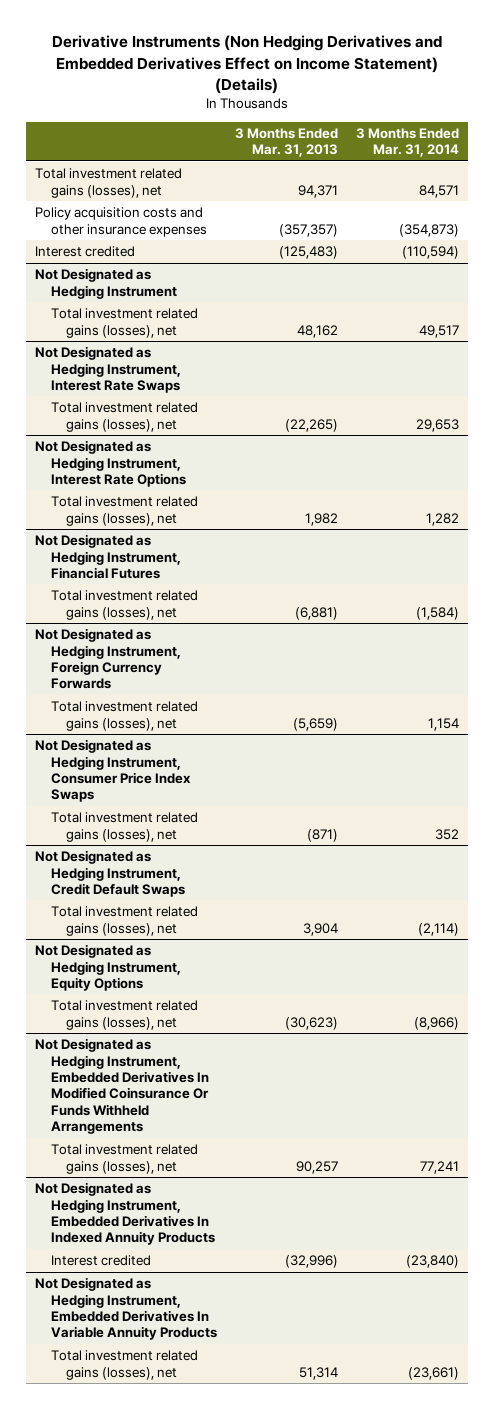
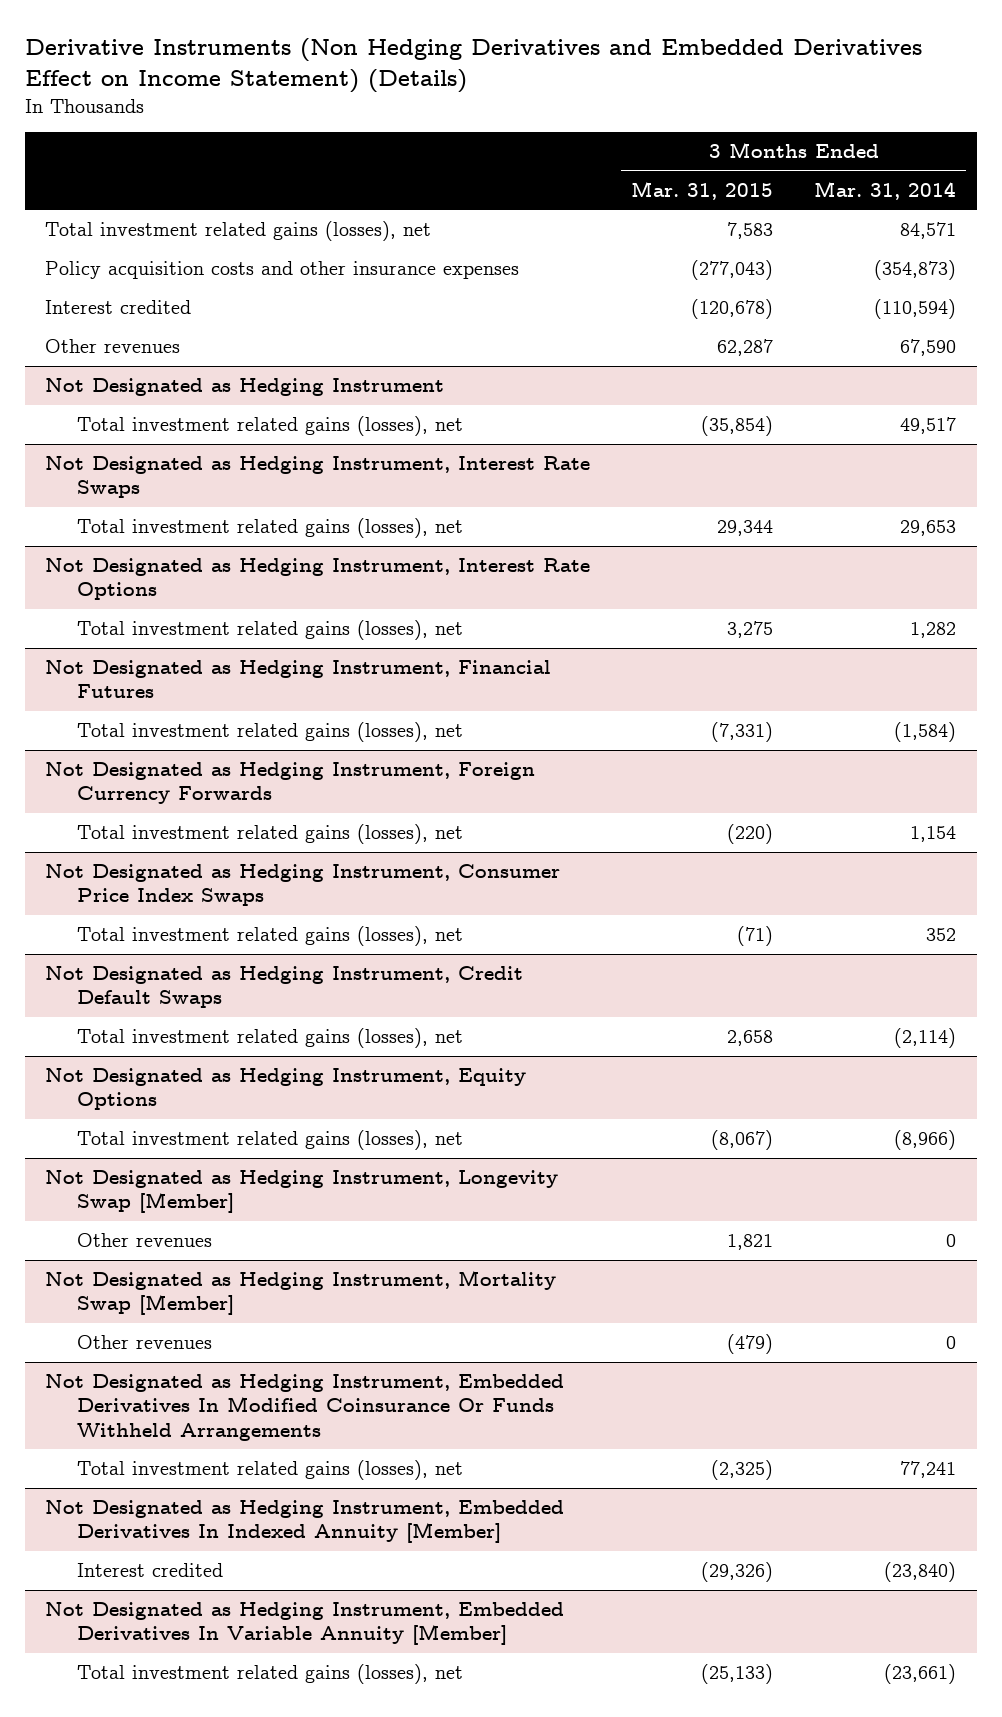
- | 3 Months Ended Mar. 31, 2013 | 3 Months Ended Mar. 31, 2014
+ | 3 Months Ended Mar. 31, 2015 | 3 Months Ended Mar. 31, 2014
+ Other revenues | 62,287 | 67,590
+ Not Designated as Hedging Instrument, Longevity Swap [Member]
+ Other revenues | 1,821 | 0
+ Not Designated as Hedging Instrument, Mortality Swap [Member]
+ Other revenues | (479) | 0
- Not Designated as Hedging Instrument, Embedded Derivatives In Indexed Annuity Products
+ Not Designated as Hedging Instrument, Embedded Derivatives In Indexed Annuity [Member]
- Not Designated as Hedging Instrument, Embedded Derivatives In Variable Annuity Products
+ Not Designated as Hedging Instrument, Embedded Derivatives In Variable Annuity [Member]

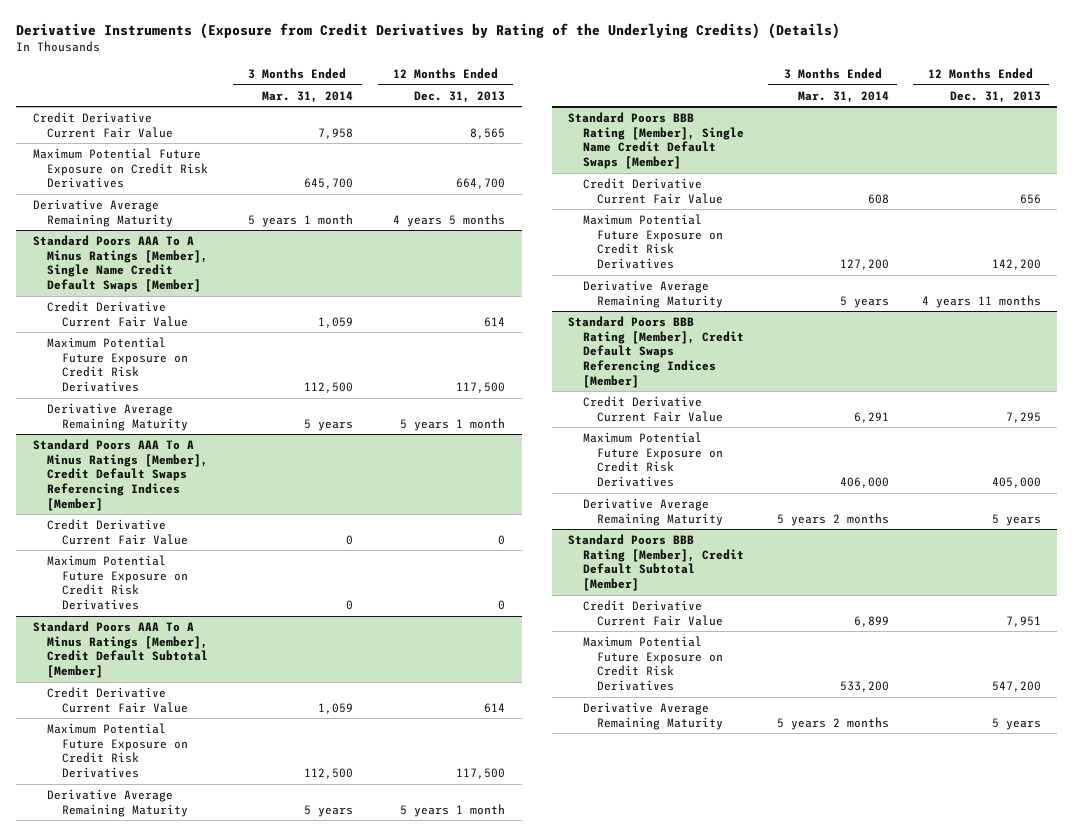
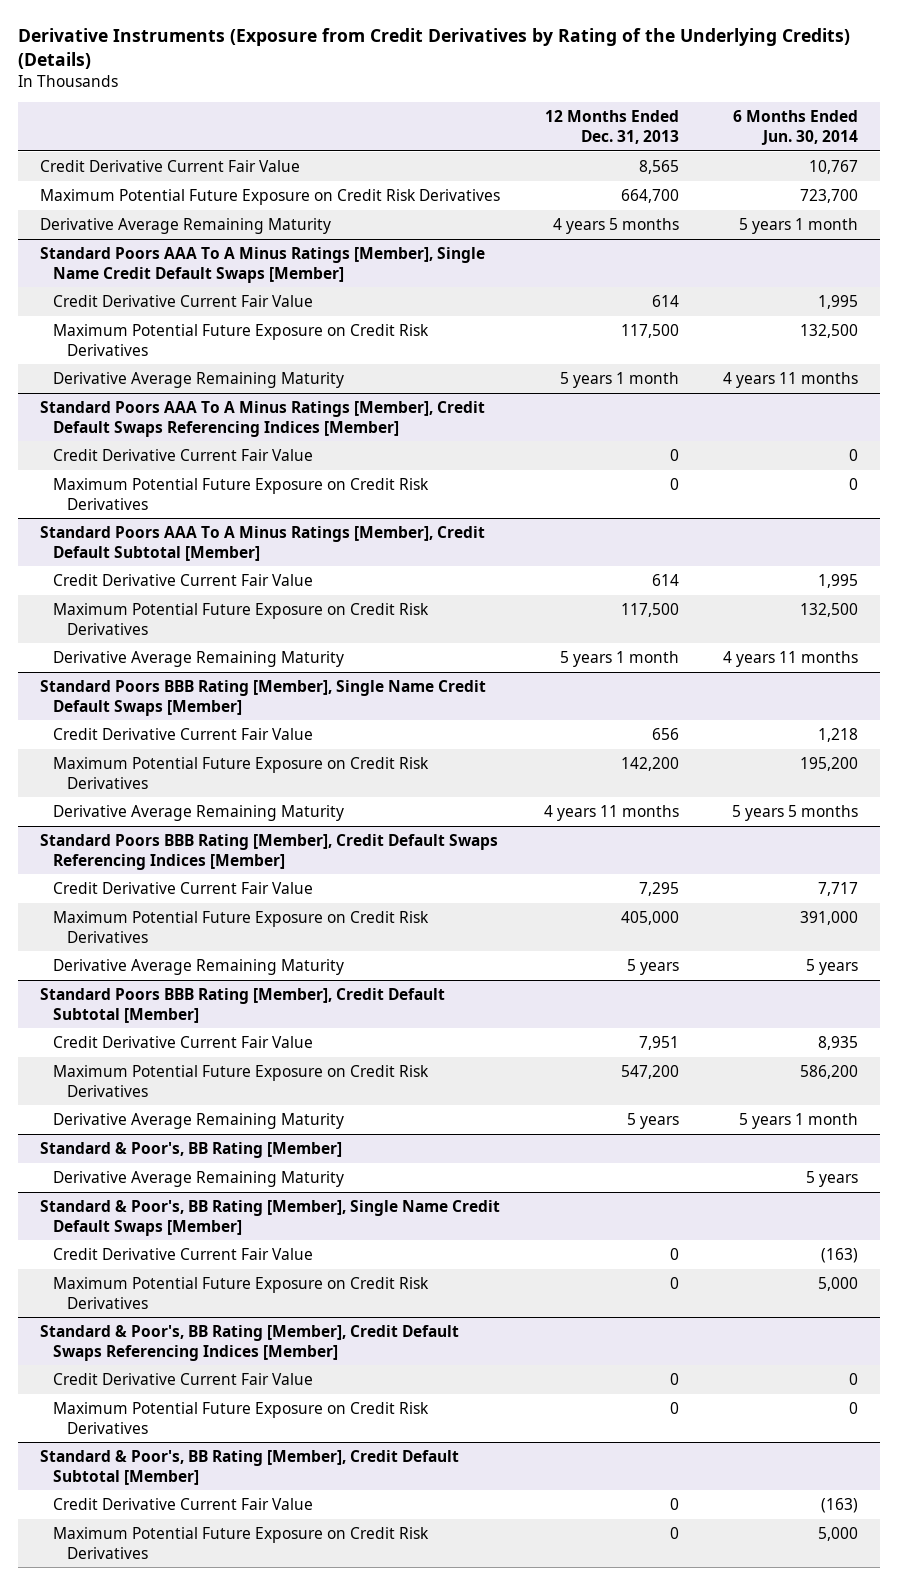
- | 3 Months Ended Mar. 31, 2014 | 12 Months Ended Dec. 31, 2013
+ | 12 Months Ended Dec. 31, 2013 | 6 Months Ended Jun. 30, 2014
+ Standard & Poor's, BB Rating [Member]
+ Derivative Average Remaining Maturity | | 5 years
+ Standard & Poor's, BB Rating [Member], Single Name Credit Default Swaps [Member]
+ Credit Derivative Current Fair Value | 0 | (163)
+ Maximum Potential Future Exposure on Credit Risk Derivatives | 0 | 5,000
+ Standard & Poor's, BB Rating [Member], Credit Default Swaps Referencing Indices [Member]
+ Credit Derivative Current Fair Value | 0 | 0
+ Maximum Potential Future Exposure on Credit Risk Derivatives | 0 | 0
+ Standard & Poor's, BB Rating [Member], Credit Default Subtotal [Member]
+ Credit Derivative Current Fair Value | 0 | (163)
+ Maximum Potential Future Exposure on Credit Risk Derivatives | 0 | 5,000

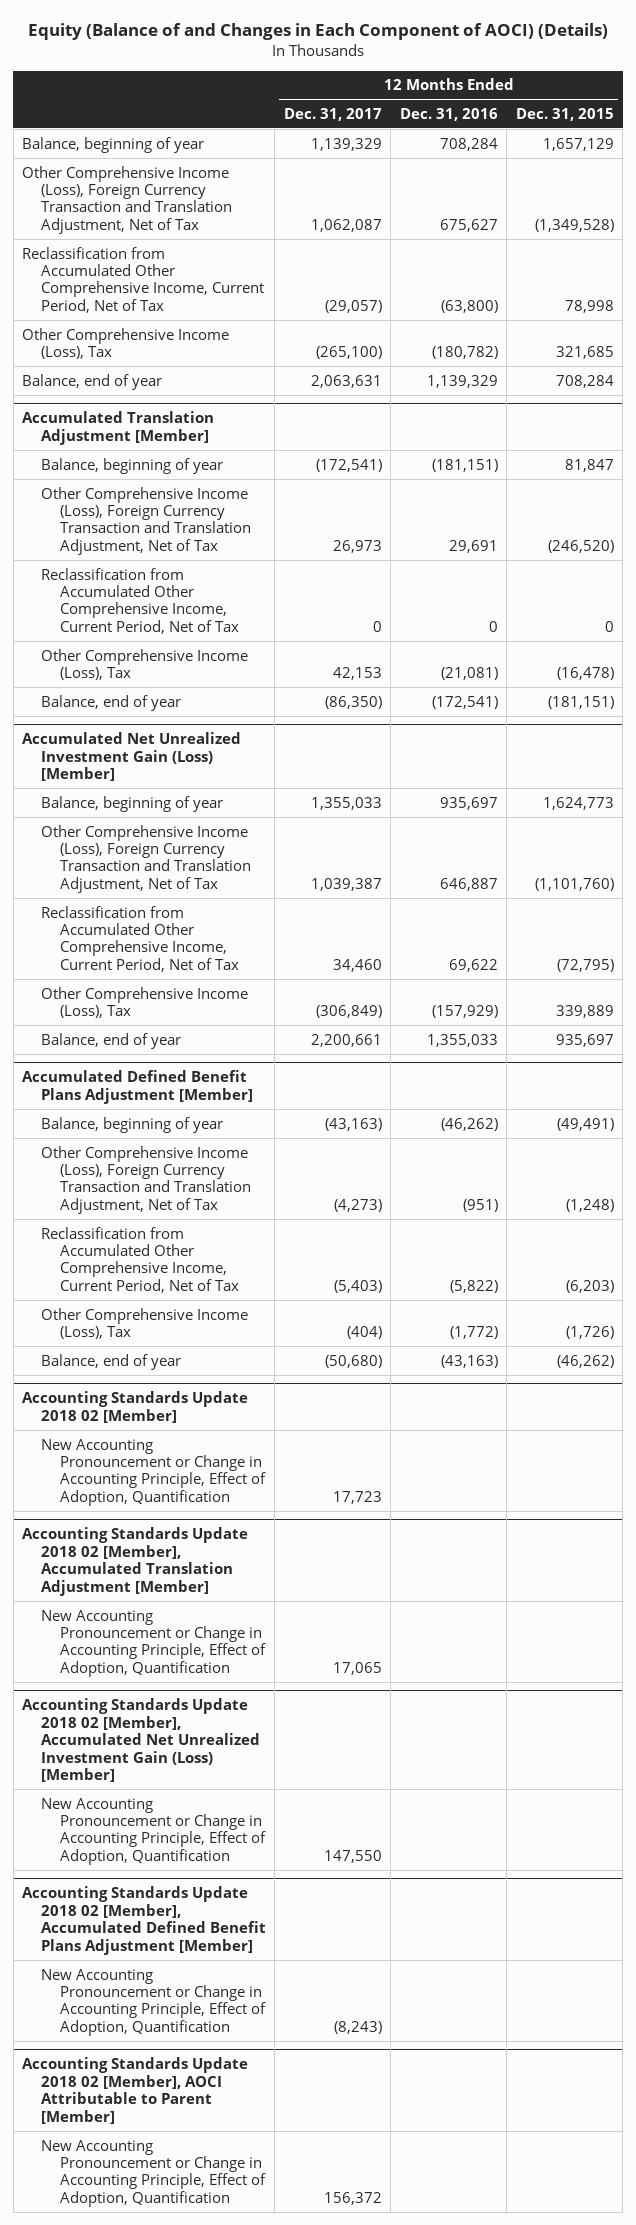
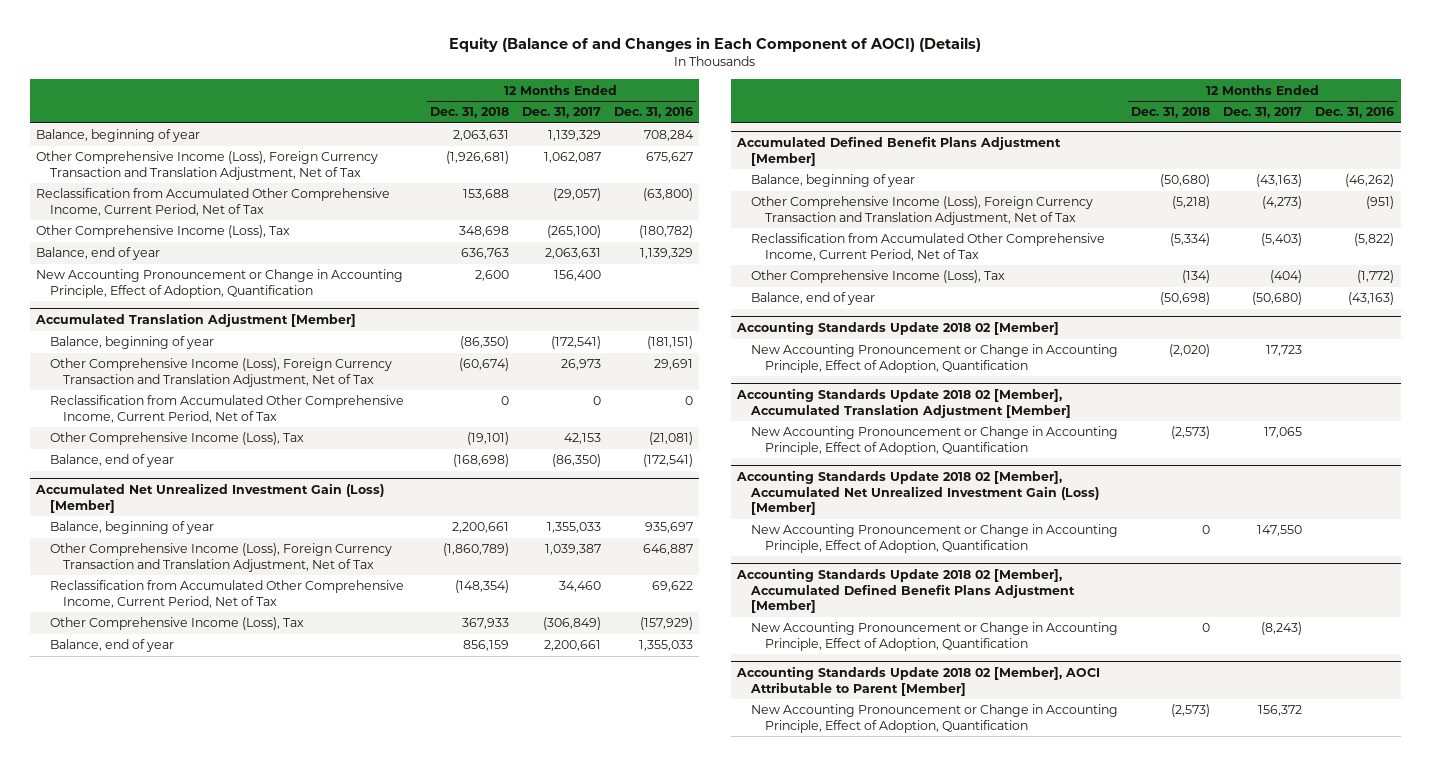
- | 12 Months Ended Dec. 31, 2017 | 12 Months Ended Dec. 31, 2016 | 12 Months Ended Dec. 31, 2015
+ | 12 Months Ended Dec. 31, 2018 | 12 Months Ended Dec. 31, 2017 | 12 Months Ended Dec. 31, 2016
+ New Accounting Pronouncement or Change in Accounting Principle, Effect of Adoption, Quantification | 2,600 | 156,400 |

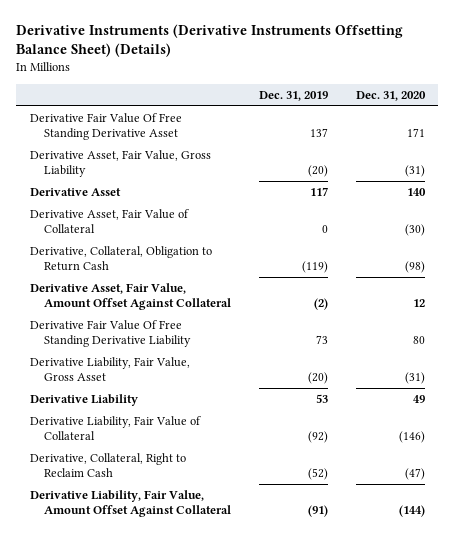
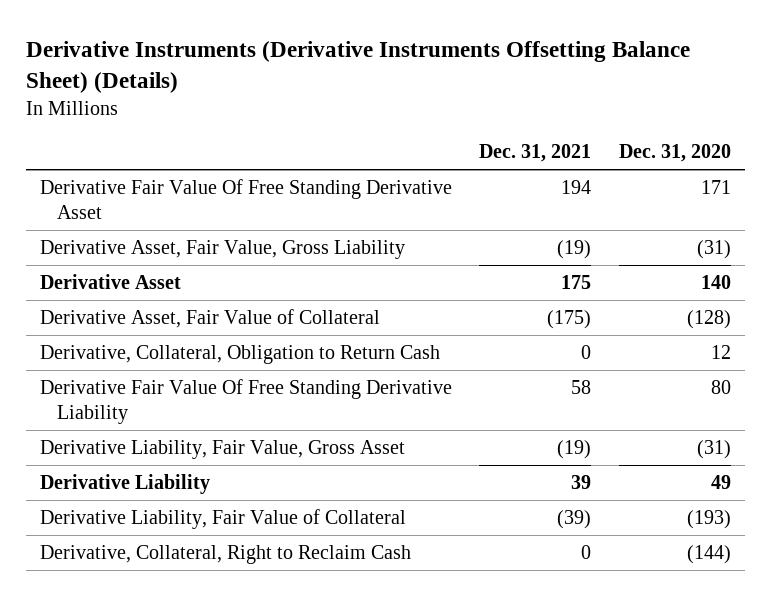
- | Dec. 31, 2019 | Dec. 31, 2020
+ | Dec. 31, 2021 | Dec. 31, 2020
- Derivative Asset, Fair Value of Collateral | 0 | (30)
- Derivative, Collateral, Obligation to Return Cash | (119) | (98)
- Derivative Asset, Fair Value, Amount Offset Against Collateral | (2) | 12
+ Derivative Asset, Fair Value of Collateral | (175) | (128)
+ Derivative, Collateral, Obligation to Return Cash | 0 | 12
- Derivative Liability, Fair Value of Collateral | (92) | (146)
- Derivative, Collateral, Right to Reclaim Cash | (52) | (47)
- Derivative Liability, Fair Value, Amount Offset Against Collateral | (91) | (144)
+ Derivative Liability, Fair Value of Collateral | (39) | (193)
+ Derivative, Collateral, Right to Reclaim Cash | 0 | (144)

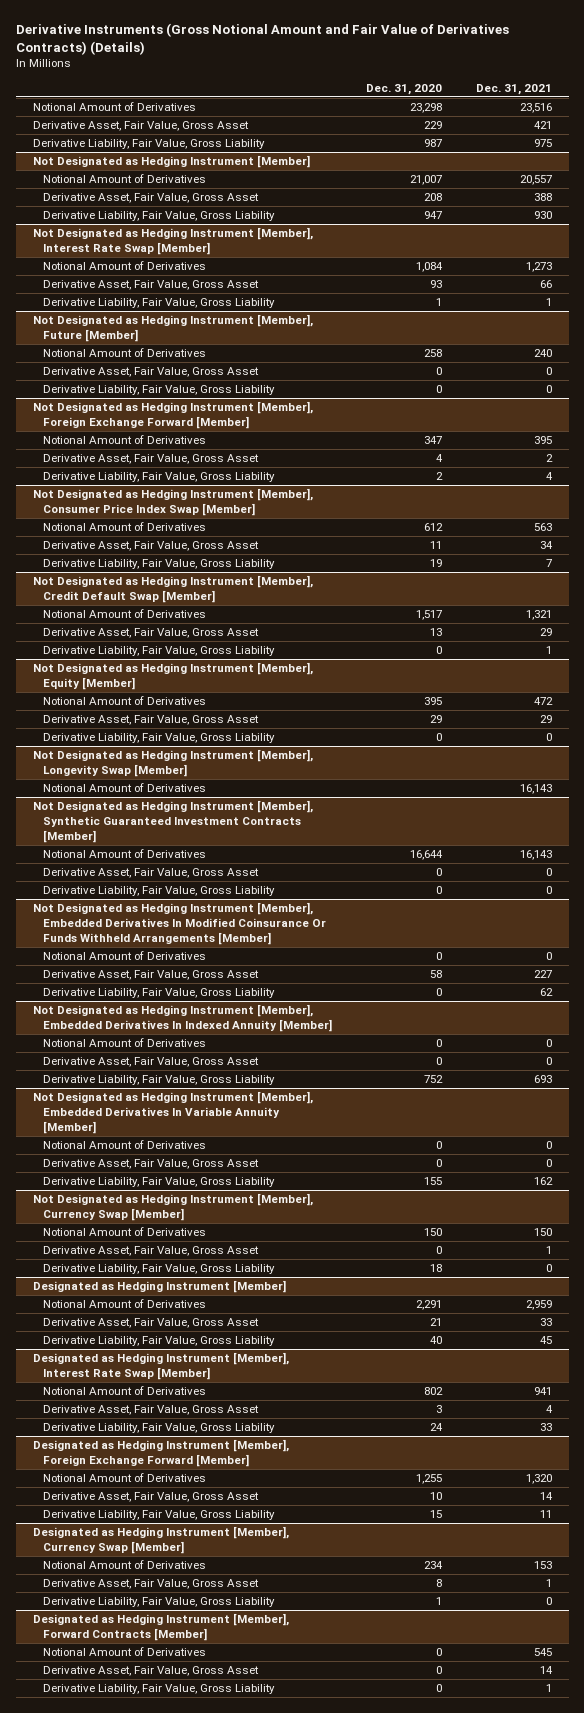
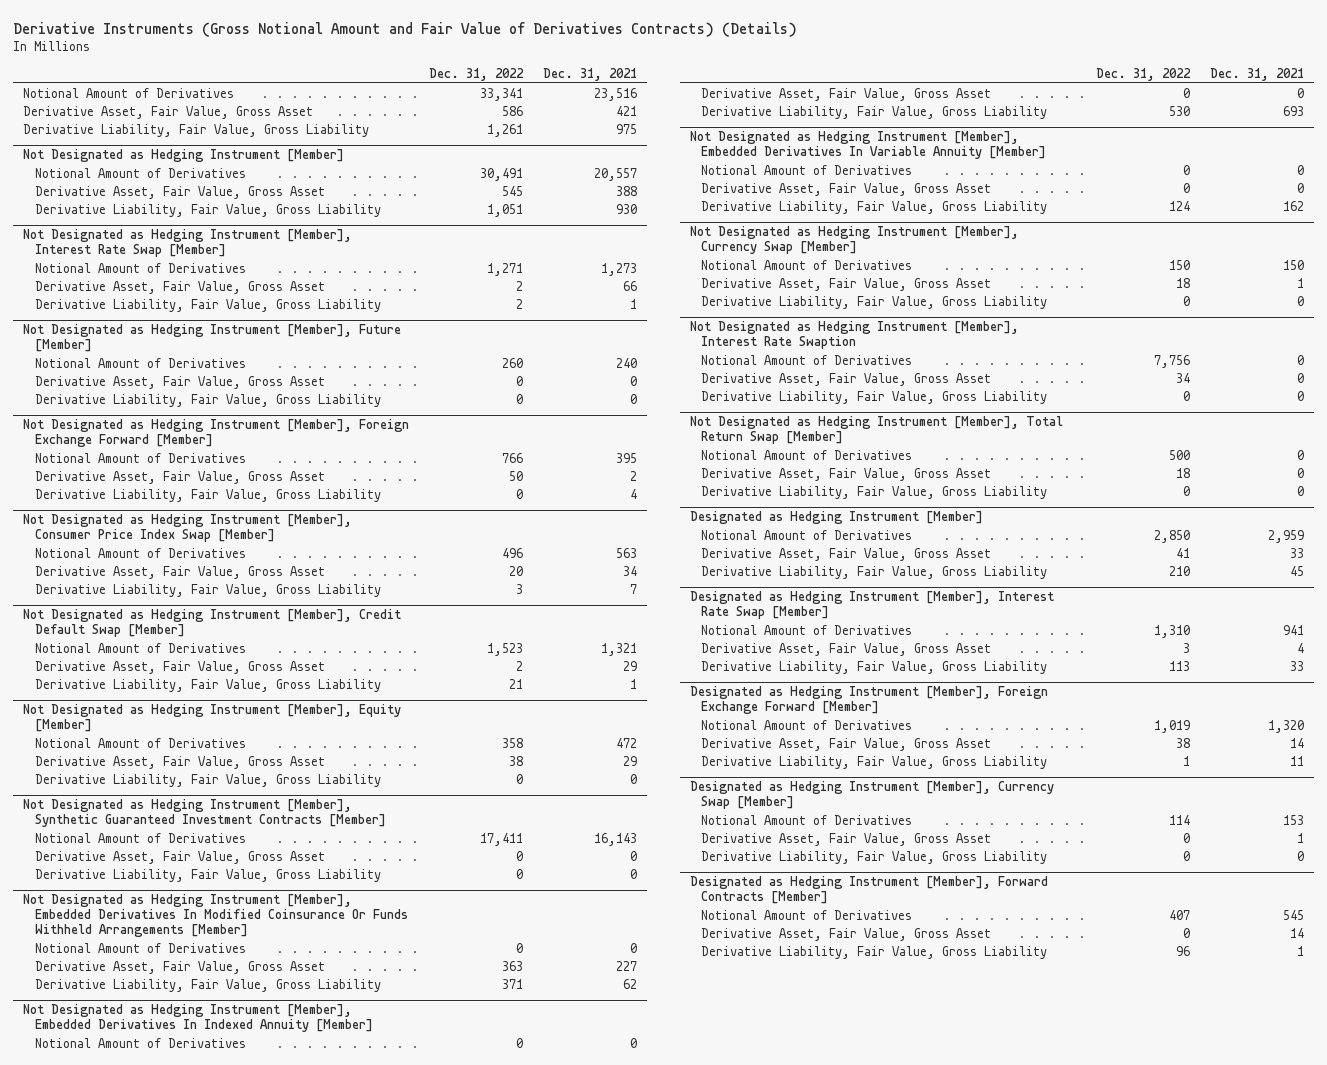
- | Dec. 31, 2020 | Dec. 31, 2021
+ | Dec. 31, 2022 | Dec. 31, 2021
- Not Designated as Hedging Instrument [Member], Longevity Swap [Member]
- Notional Amount of Derivatives | | 16,143
+ Not Designated as Hedging Instrument [Member], Interest Rate Swaption
+ Notional Amount of Derivatives | 7,756 | 0
+ Derivative Asset, Fair Value, Gross Asset | 34 | 0
+ Derivative Liability, Fair Value, Gross Liability | 0 | 0
+ Not Designated as Hedging Instrument [Member], Total Return Swap [Member]
+ Notional Amount of Derivatives | 500 | 0
+ Derivative Asset, Fair Value, Gross Asset | 18 | 0
+ Derivative Liability, Fair Value, Gross Liability | 0 | 0

